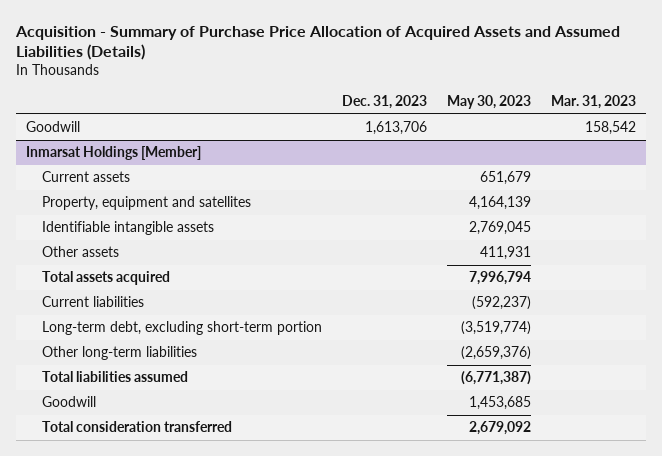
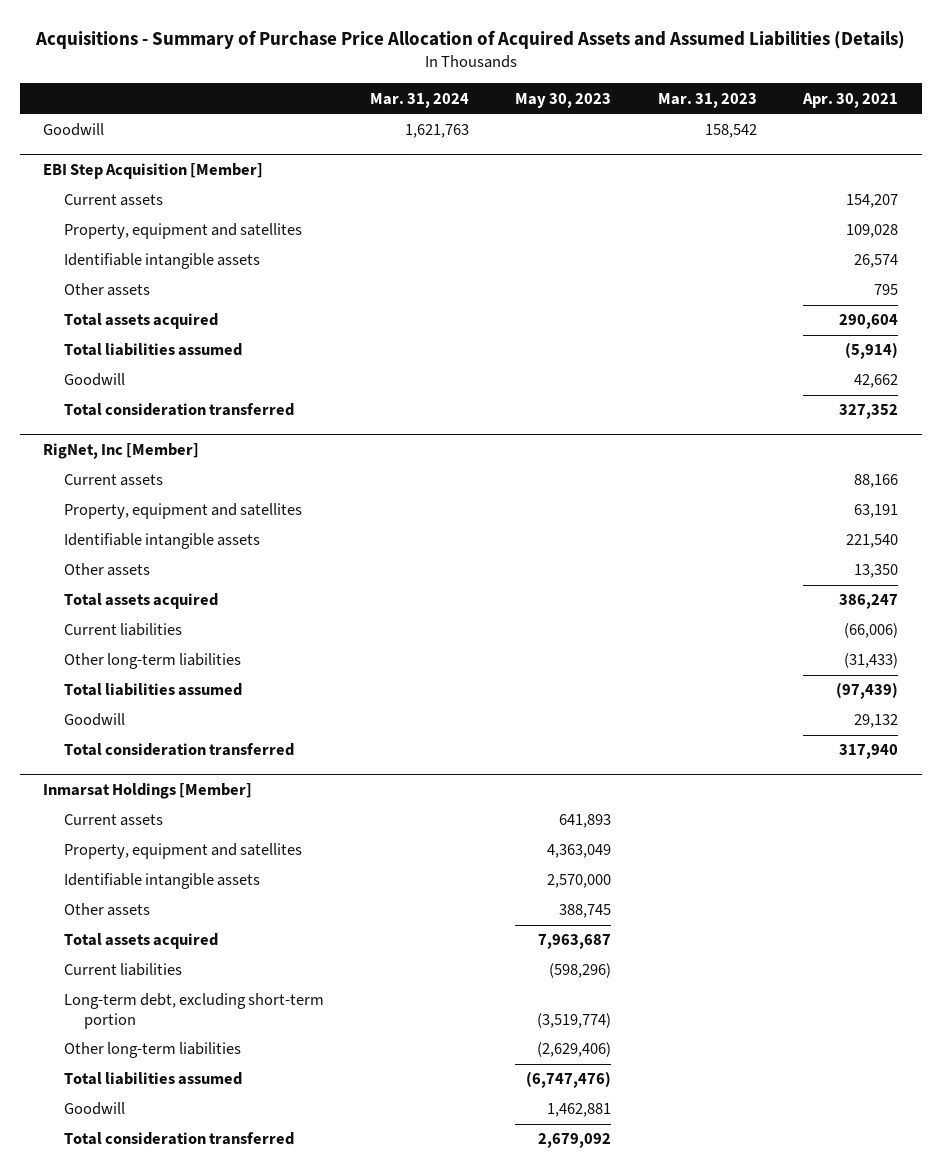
- Acquisition - Summary of Purchase Price Allocation of Acquired Assets and Assumed Liabilities (Details)
+ Acquisitions - Summary of Purchase Price Allocation of Acquired Assets and Assumed Liabilities (Details)
- | Dec. 31, 2023 | May 30, 2023 | Mar. 31, 2023
+ | Mar. 31, 2024 | May 30, 2023 | Mar. 31, 2023 | Apr. 30, 2021
+ EBI Step Acquisition [Member]
+ Current assets | | | | 154,207
+ Property, equipment and satellites | | | | 109,028
+ Identifiable intangible assets | | | | 26,574
+ Other assets | | | | 795
+ Total assets acquired | | | | 290,604
+ Total liabilities assumed | | | | (5,914)
+ Goodwill | | | | 42,662
+ Total consideration transferred | | | | 327,352
+ RigNet, Inc [Member]
+ Current assets | | | | 88,166
+ Property, equipment and satellites | | | | 63,191
+ Identifiable intangible assets | | | | 221,540
+ Other assets | | | | 13,350
+ Total assets acquired | | | | 386,247
+ Current liabilities | | | | (66,006)
+ Other long-term liabilities | | | | (31,433)
+ Total liabilities assumed | | | | (97,439)
+ Goodwill | | | | 29,132
+ Total consideration transferred | | | | 317,940
@ Inmarsat Holdings [Member]
- Current assets | | 651,679 |
- Property, equipment and satellites | | 4,164,139 |
- Identifiable intangible assets | | 2,769,045 |
- Other assets | | 411,931 |
- Total assets acquired | | 7,996,794 |
- Current liabilities | | (592,237) |
+ Current assets | | 641,893 | |
+ Property, equipment and satellites | | 4,363,049 | |
+ Identifiable intangible assets | | 2,570,000 | |
+ Other assets | | 388,745 | |
+ Total assets acquired | | 7,963,687 | |
+ Current liabilities | | (598,296) | |
- Other long-term liabilities | | (2,659,376) |
- Total liabilities assumed | | (6,771,387) |
- Goodwill | | 1,453,685 |
+ Other long-term liabilities | | (2,629,406) | |
+ Total liabilities assumed | | (6,747,476) | |
+ Goodwill | | 1,462,881 | |

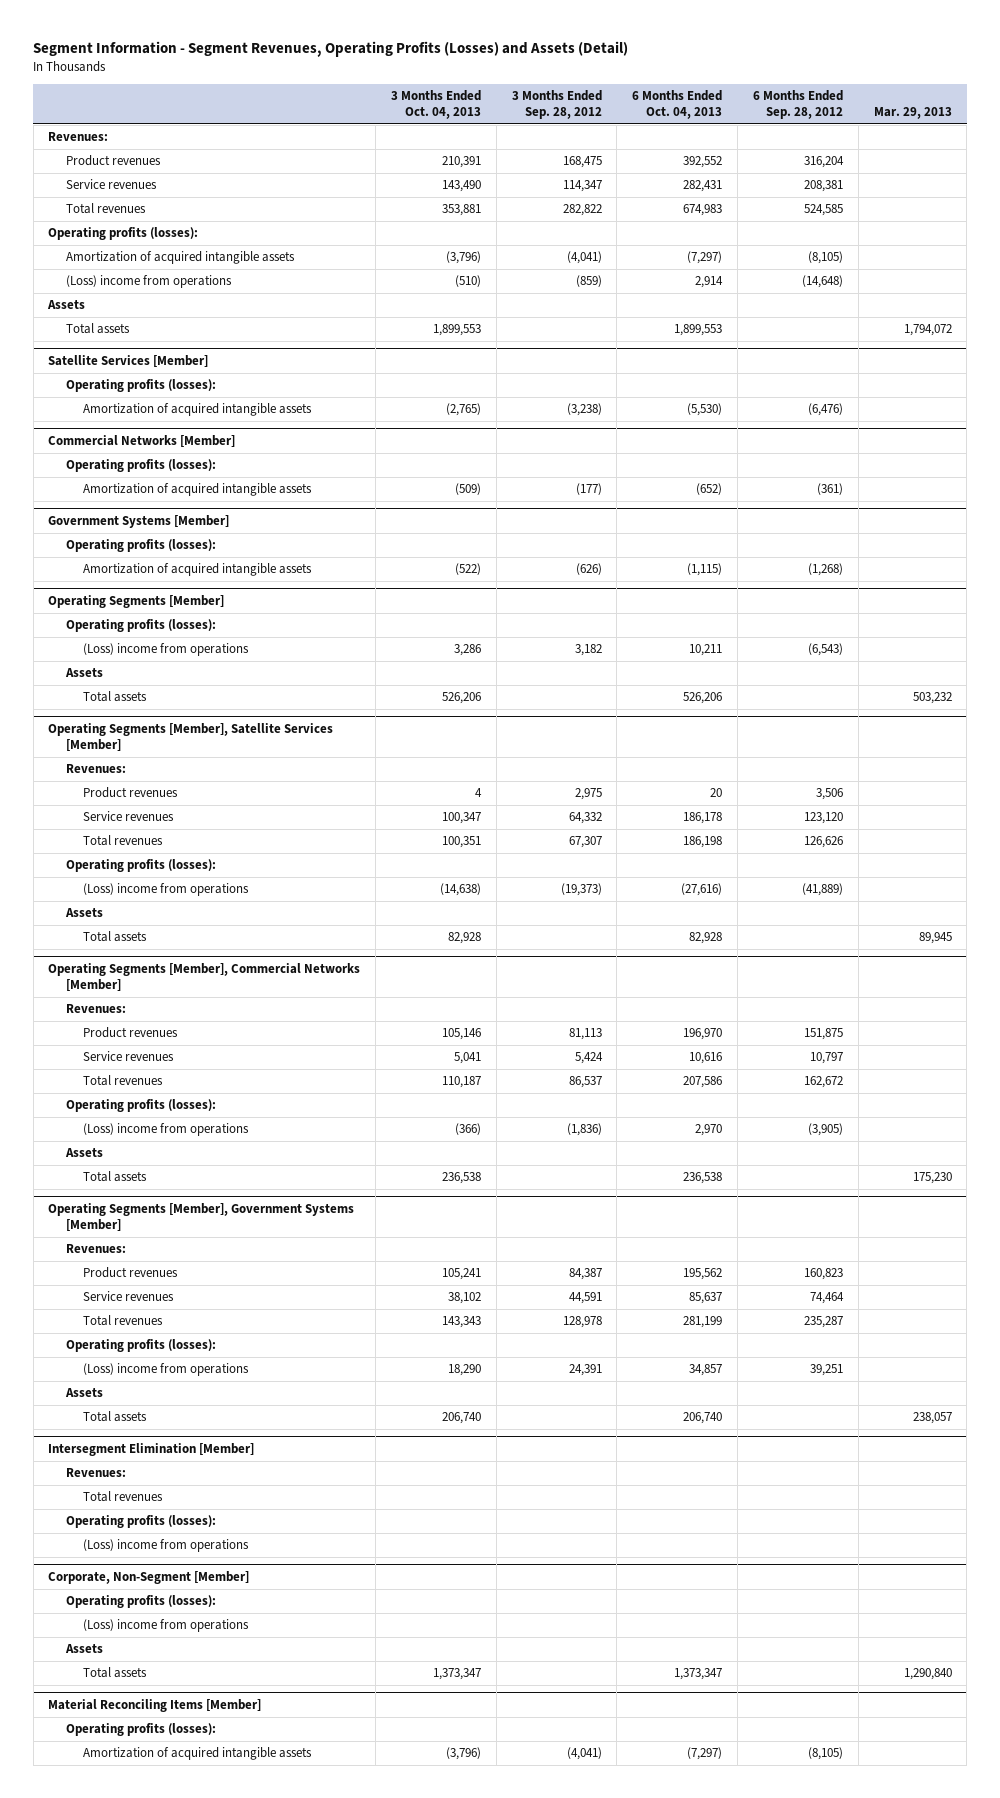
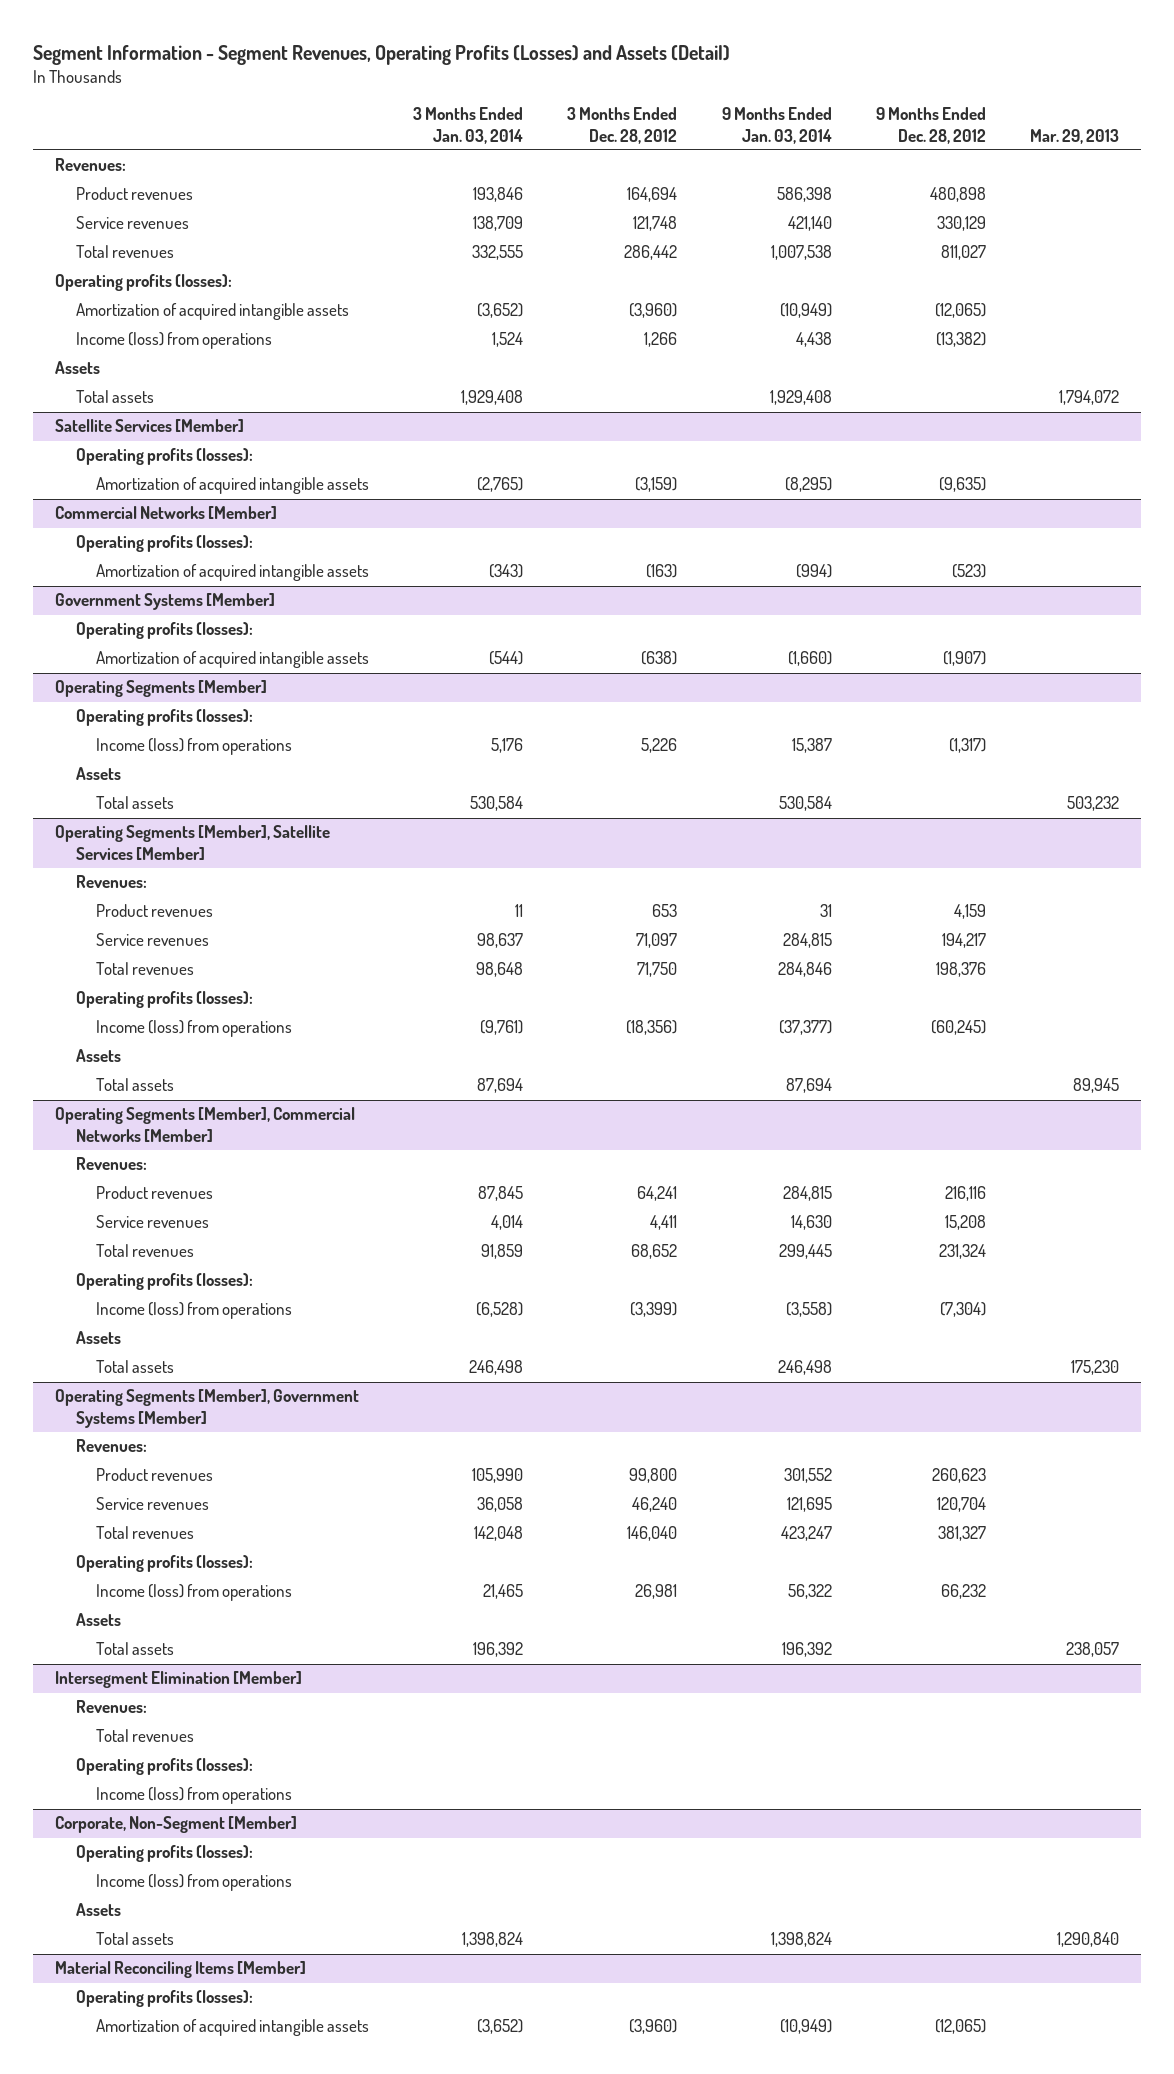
- | 3 Months Ended Oct. 04, 2013 | 3 Months Ended Sep. 28, 2012 | 6 Months Ended Oct. 04, 2013 | 6 Months Ended Sep. 28, 2012 | Mar. 29, 2013
+ | 3 Months Ended Jan. 03, 2014 | 3 Months Ended Dec. 28, 2012 | 9 Months Ended Jan. 03, 2014 | 9 Months Ended Dec. 28, 2012 | Mar. 29, 2013
- (Loss) income from operations | (510) | (859) | 2,914 | (14,648) |
+ Income (loss) from operations | 1,524 | 1,266 | 4,438 | (13,382) |
@ Operating Segments [Member]
- (Loss) income from operations | 3,286 | 3,182 | 10,211 | (6,543) |
+ Income (loss) from operations | 5,176 | 5,226 | 15,387 | (1,317) |
@ Operating Segments [Member], Satellite Services [Member]
- (Loss) income from operations | (14,638) | (19,373) | (27,616) | (41,889) |
+ Income (loss) from operations | (9,761) | (18,356) | (37,377) | (60,245) |
@ Operating Segments [Member], Commercial Networks [Member]
- (Loss) income from operations | (366) | (1,836) | 2,970 | (3,905) |
+ Income (loss) from operations | (6,528) | (3,399) | (3,558) | (7,304) |
@ Operating Segments [Member], Government Systems [Member]
- (Loss) income from operations | 18,290 | 24,391 | 34,857 | 39,251 |
+ Income (loss) from operations | 21,465 | 26,981 | 56,322 | 66,232 |
@ Intersegment Elimination [Member]
- (Loss) income from operations
+ Income (loss) from operations
@ Corporate, Non-Segment [Member]
- (Loss) income from operations
+ Income (loss) from operations

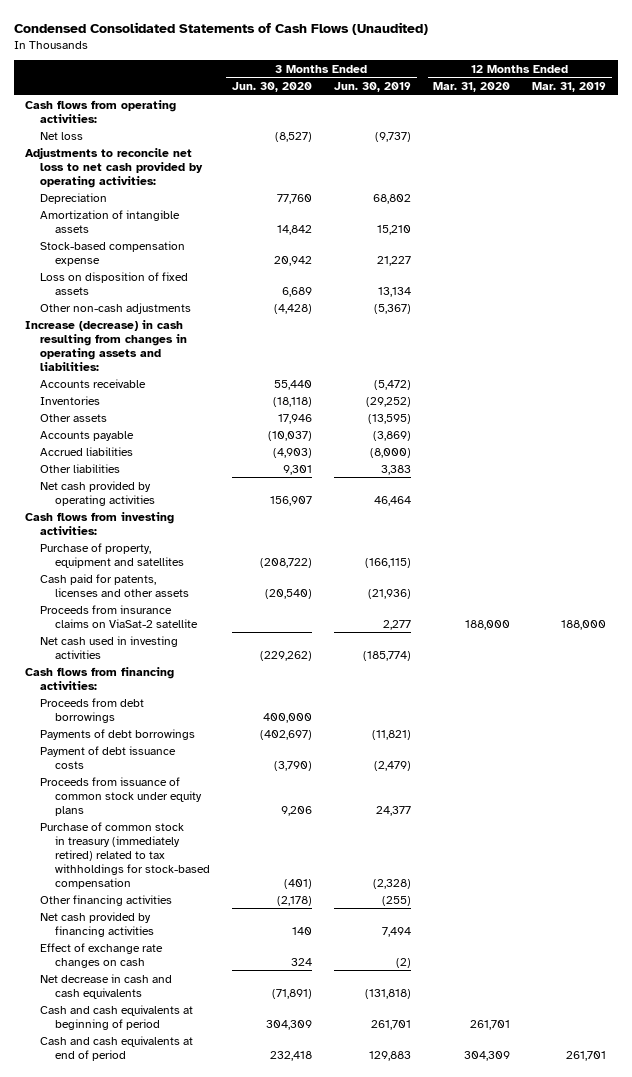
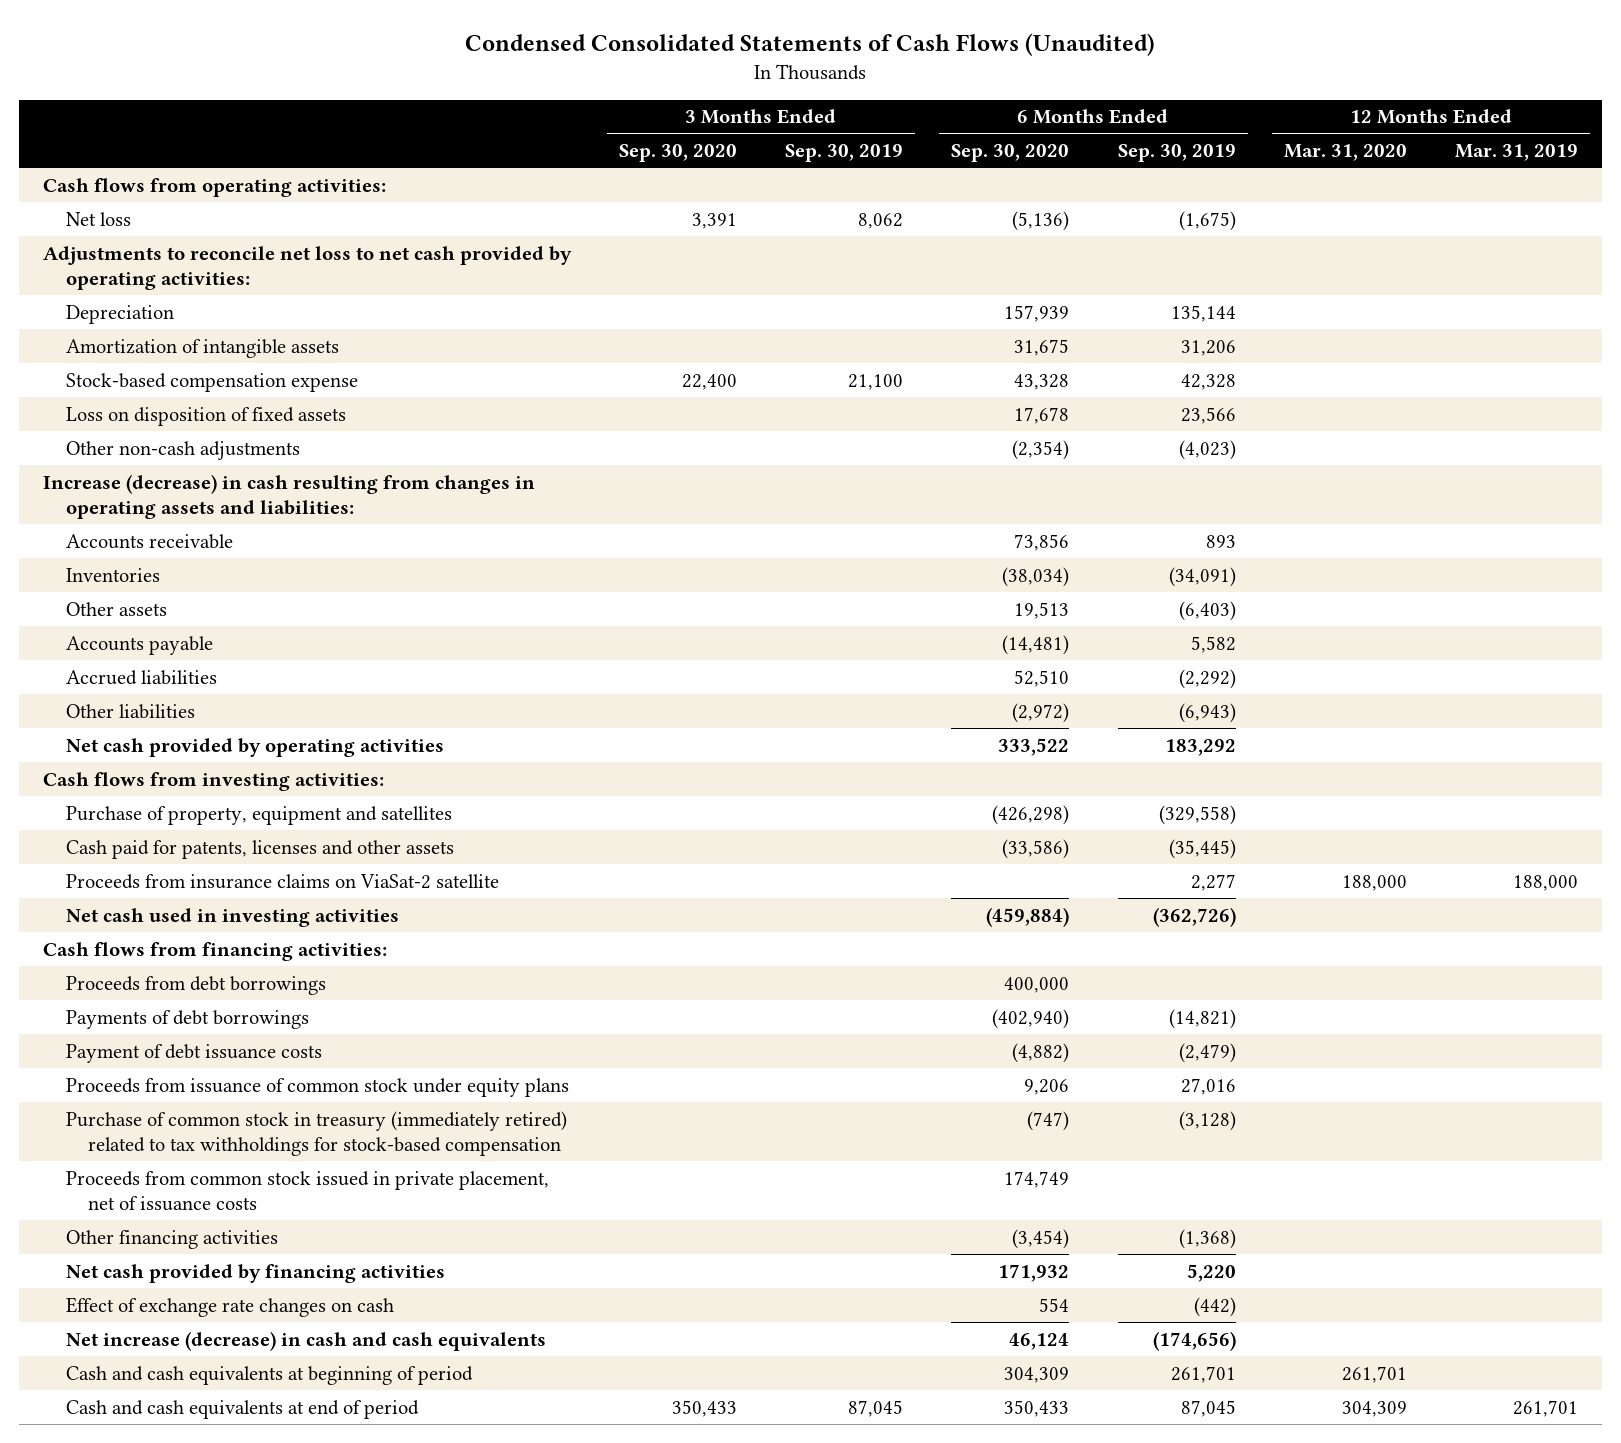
- | 3 Months Ended Jun. 30, 2020 | 3 Months Ended Jun. 30, 2019 | 12 Months Ended Mar. 31, 2020 | 12 Months Ended Mar. 31, 2019
+ | 3 Months Ended Sep. 30, 2020 | 3 Months Ended Sep. 30, 2019 | 6 Months Ended Sep. 30, 2020 | 6 Months Ended Sep. 30, 2019 | 12 Months Ended Mar. 31, 2020 | 12 Months Ended Mar. 31, 2019
+ Proceeds from common stock issued in private placement, net of issuance costs | | | 174,749 | | |
- Net decrease in cash and cash equivalents | (71,891) | (131,818) | |
+ Net increase (decrease) in cash and cash equivalents | | | 46,124 | (174,656) | |

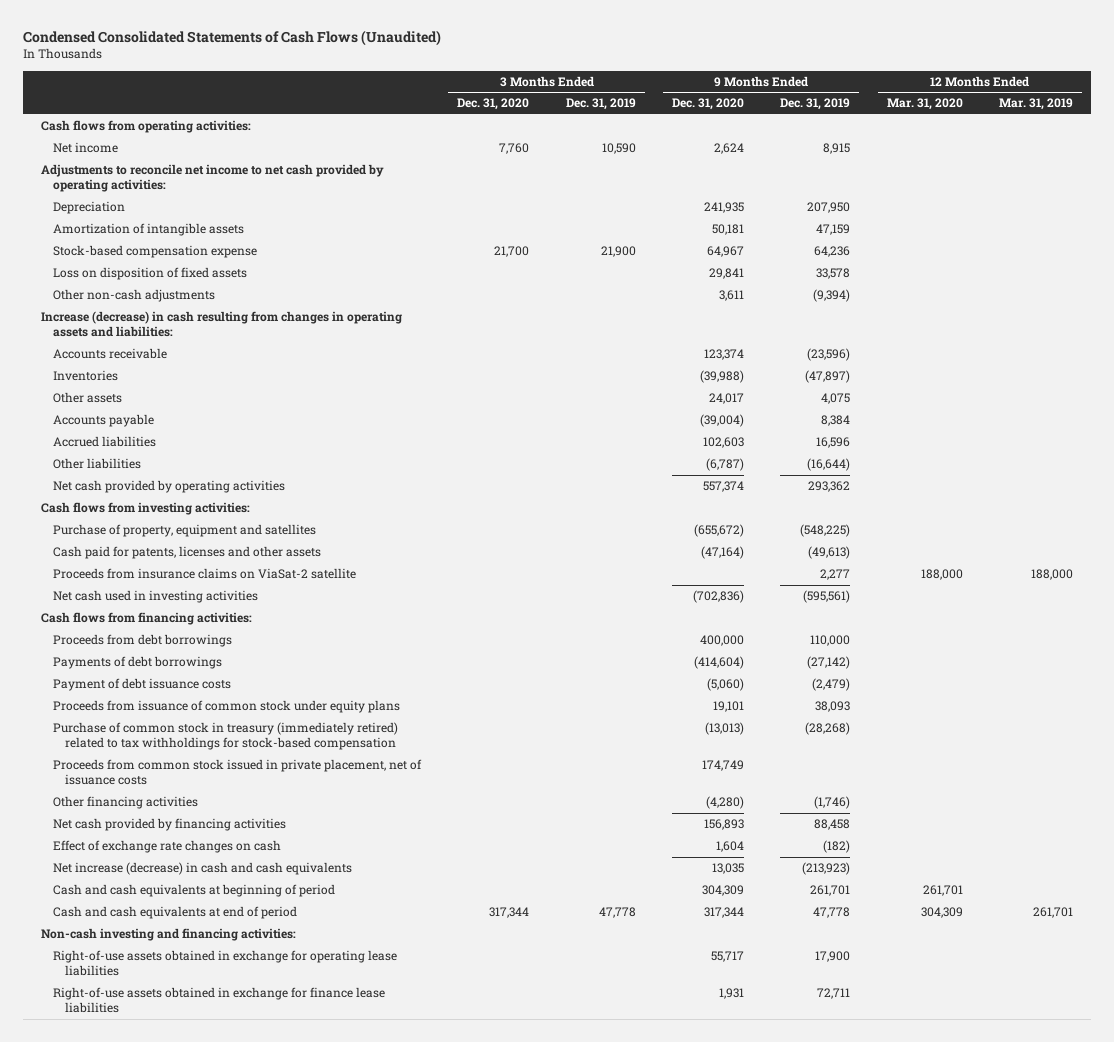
- | 3 Months Ended Sep. 30, 2020 | 3 Months Ended Sep. 30, 2019 | 6 Months Ended Sep. 30, 2020 | 6 Months Ended Sep. 30, 2019 | 12 Months Ended Mar. 31, 2020 | 12 Months Ended Mar. 31, 2019
+ | 3 Months Ended Dec. 31, 2020 | 3 Months Ended Dec. 31, 2019 | 9 Months Ended Dec. 31, 2020 | 9 Months Ended Dec. 31, 2019 | 12 Months Ended Mar. 31, 2020 | 12 Months Ended Mar. 31, 2019
- Net loss | 3,391 | 8,062 | (5,136) | (1,675) | |
- Adjustments to reconcile net loss to net cash provided by operating activities:
+ Net income | 7,760 | 10,590 | 2,624 | 8,915 | |
+ Adjustments to reconcile net income to net cash provided by operating activities:
+ Non-cash investing and financing activities:
+ Right-of-use assets obtained in exchange for operating lease liabilities | | | 55,717 | 17,900 | |
+ Right-of-use assets obtained in exchange for finance lease liabilities | | | 1,931 | 72,711 | |

